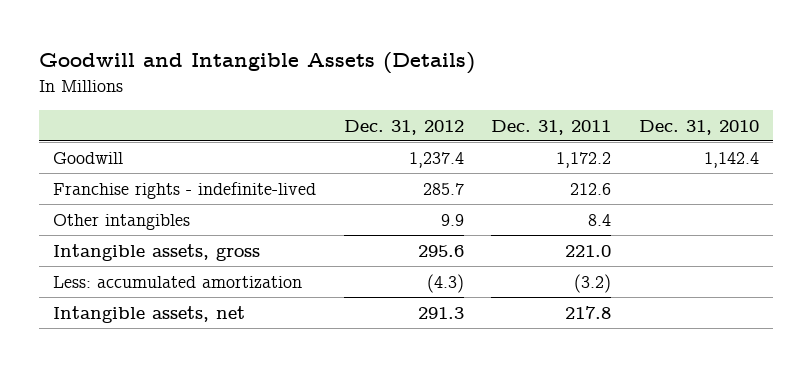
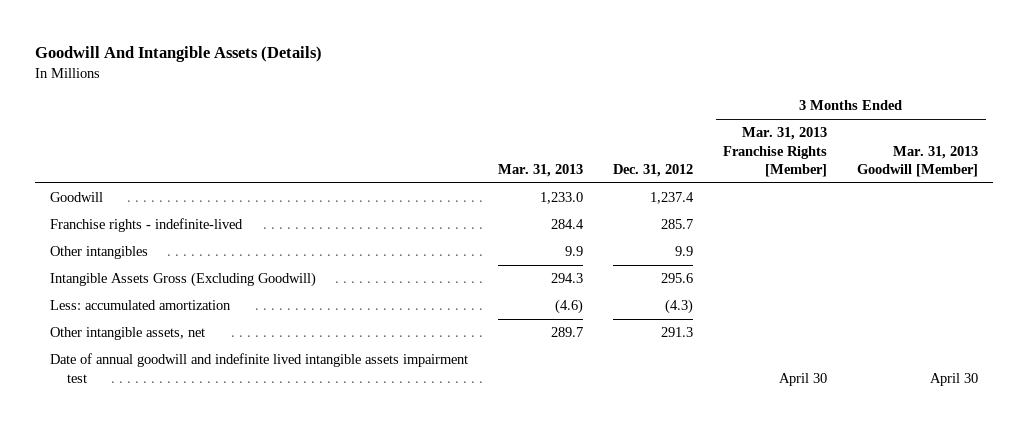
- Goodwill and Intangible Assets (Details)
+ Goodwill And Intangible Assets (Details)
- | Dec. 31, 2012 | Dec. 31, 2011 | Dec. 31, 2010
+ | Mar. 31, 2013 | Dec. 31, 2012 | 3 Months Ended Mar. 31, 2013 Franchise Rights [Member] | 3 Months Ended Mar. 31, 2013 Goodwill [Member]
- Intangible assets, gross | 295.6 | 221.0 |
+ Intangible Assets Gross (Excluding Goodwill) | 294.3 | 295.6 | |
- Intangible assets, net | 291.3 | 217.8 |
+ Other intangible assets, net | 289.7 | 291.3 | |
+ Date of annual goodwill and indefinite lived intangible assets impairment test | | | April 30 | April 30

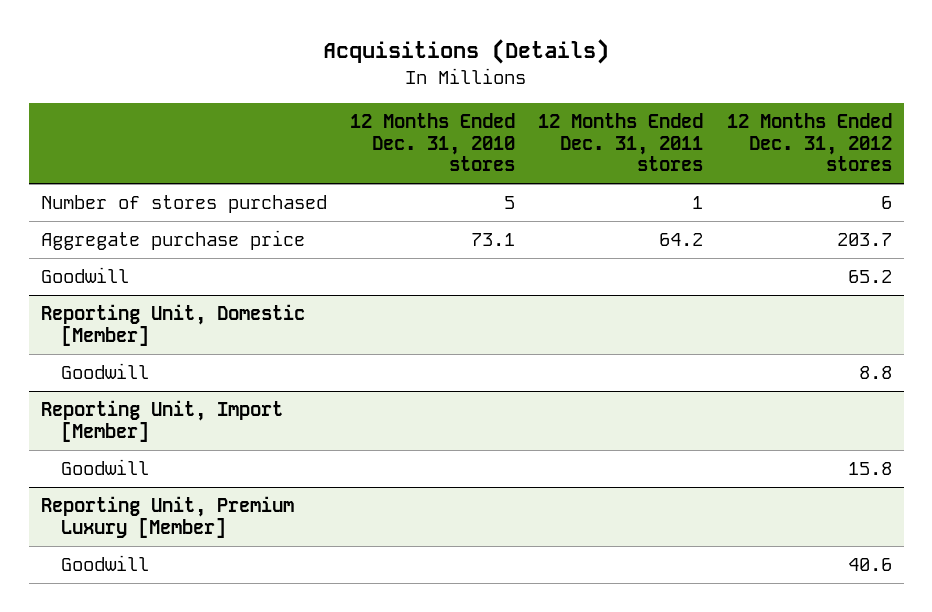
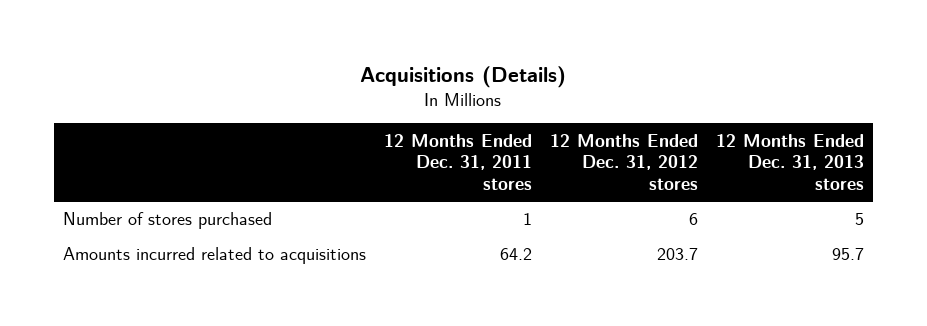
- | 12 Months Ended Dec. 31, 2010 stores | 12 Months Ended Dec. 31, 2011 stores | 12 Months Ended Dec. 31, 2012 stores
+ | 12 Months Ended Dec. 31, 2011 stores | 12 Months Ended Dec. 31, 2012 stores | 12 Months Ended Dec. 31, 2013 stores
- Aggregate purchase price | 73.1 | 64.2 | 203.7
- Goodwill | | | 65.2
- Reporting Unit, Domestic [Member]
- Goodwill | | | 8.8
- Reporting Unit, Import [Member]
- Goodwill | | | 15.8
- Reporting Unit, Premium Luxury [Member]
- Goodwill | | | 40.6
+ Amounts incurred related to acquisitions | 64.2 | 203.7 | 95.7

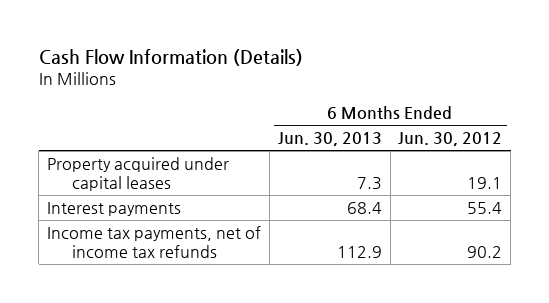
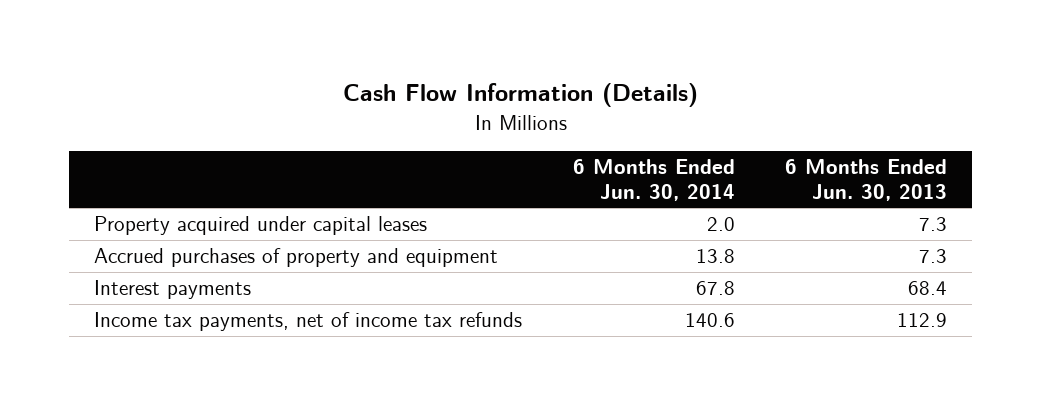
- | 6 Months Ended Jun. 30, 2013 | 6 Months Ended Jun. 30, 2012
+ | 6 Months Ended Jun. 30, 2014 | 6 Months Ended Jun. 30, 2013
+ Accrued purchases of property and equipment | 13.8 | 7.3

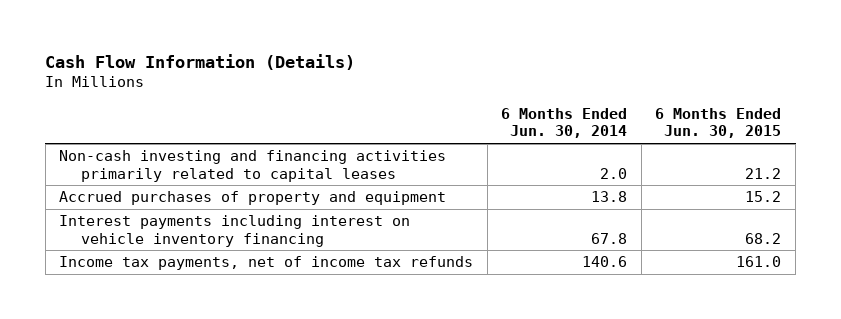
- | 6 Months Ended Jun. 30, 2014 | 6 Months Ended Jun. 30, 2013
+ | 6 Months Ended Jun. 30, 2014 | 6 Months Ended Jun. 30, 2015
- Property acquired under capital leases | 2.0 | 7.3
+ Non-cash investing and financing activities primarily related to capital leases | 2.0 | 21.2
- Interest payments | 67.8 | 68.4
+ Interest payments including interest on vehicle inventory financing | 67.8 | 68.2

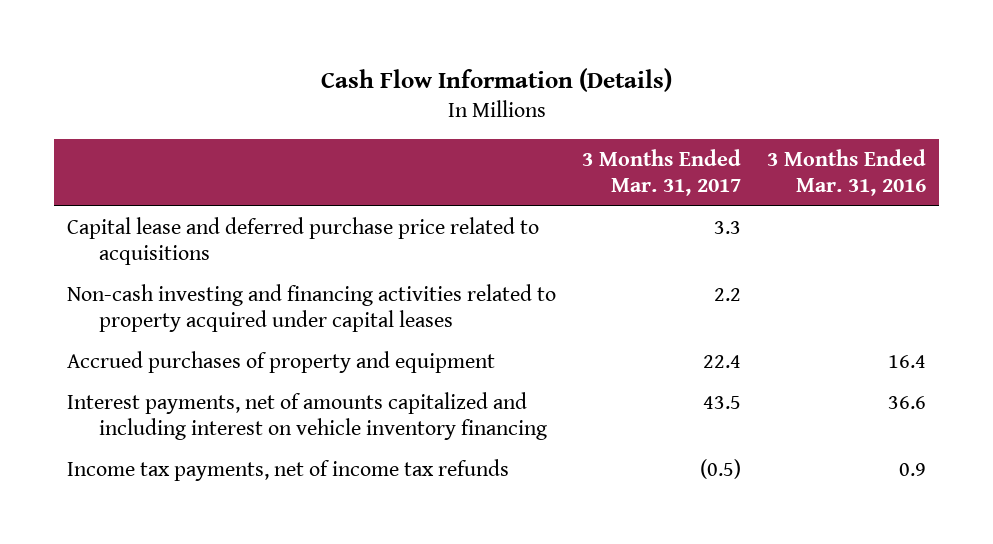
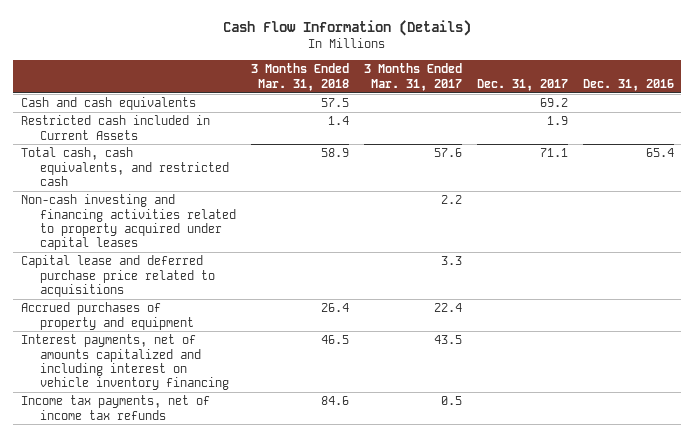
- | 3 Months Ended Mar. 31, 2017 | 3 Months Ended Mar. 31, 2016
+ | 3 Months Ended Mar. 31, 2018 | 3 Months Ended Mar. 31, 2017 | Dec. 31, 2017 | Dec. 31, 2016
+ Cash and cash equivalents | 57.5 | | 69.2 |
+ Restricted cash included in Current Assets | 1.4 | | 1.9 |
+ Total cash, cash equivalents, and restricted cash | 58.9 | 57.6 | 71.1 | 65.4
moved down: Capital lease and deferred purchase price related to acquisitions | | 3.3 | |
- Income tax payments, net of income tax refunds | (0.5) | 0.9
+ Income tax payments, net of income tax refunds | 84.6 | 0.5 | |

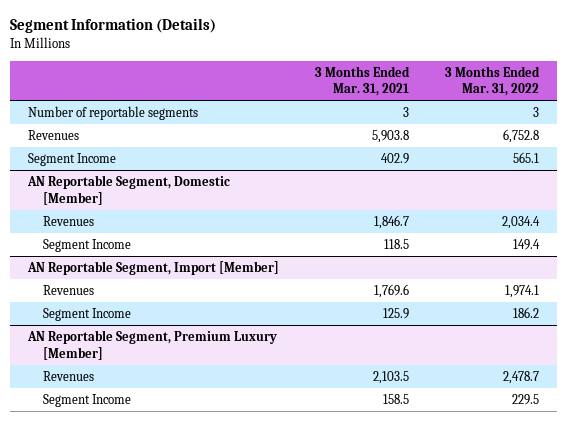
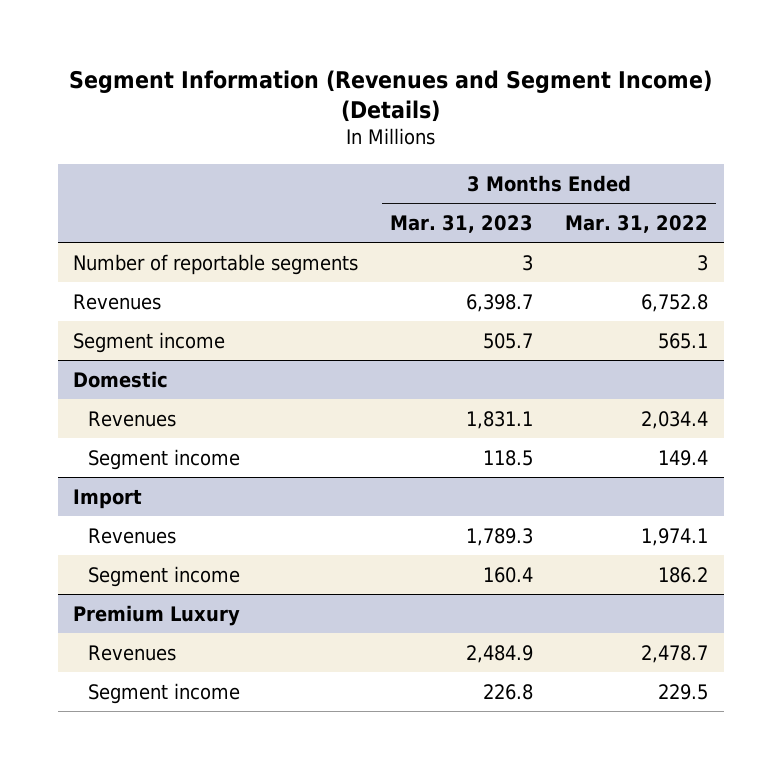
- Segment Information (Details)
+ Segment Information (Revenues and Segment Income) (Details)
- | 3 Months Ended Mar. 31, 2021 | 3 Months Ended Mar. 31, 2022
+ | 3 Months Ended Mar. 31, 2023 | 3 Months Ended Mar. 31, 2022
- Segment Income | 402.9 | 565.1
- AN Reportable Segment, Domestic [Member]
+ Segment income | 505.7 | 565.1
+ Domestic
- Segment Income | 118.5 | 149.4
- AN Reportable Segment, Import [Member]
+ Segment income | 118.5 | 149.4
+ Import
- Segment Income | 125.9 | 186.2
- AN Reportable Segment, Premium Luxury [Member]
+ Segment income | 160.4 | 186.2
+ Premium Luxury
- Segment Income | 158.5 | 229.5
+ Segment income | 226.8 | 229.5

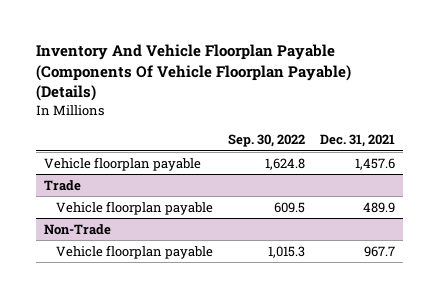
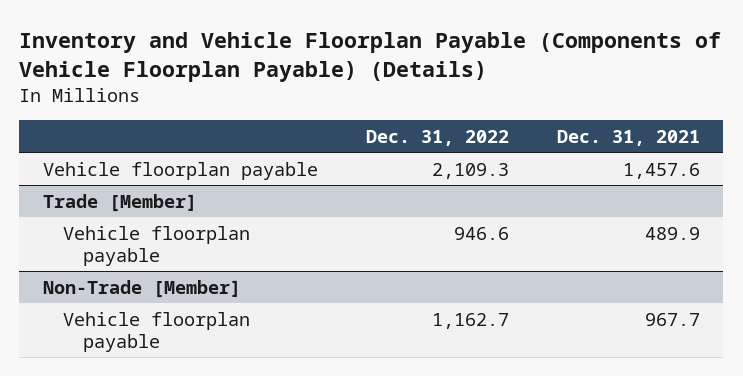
- Inventory And Vehicle Floorplan Payable (Components Of Vehicle Floorplan Payable) (Details)
+ Inventory and Vehicle Floorplan Payable (Components of Vehicle Floorplan Payable) (Details)
- | Sep. 30, 2022 | Dec. 31, 2021
+ | Dec. 31, 2022 | Dec. 31, 2021
- Trade
+ Trade [Member]
- Non-Trade
+ Non-Trade [Member]

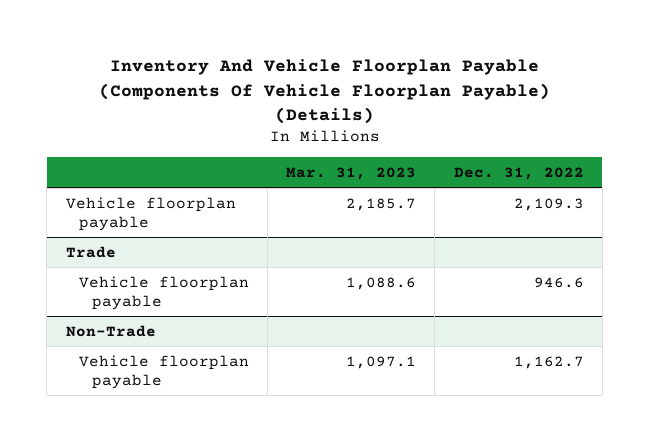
- Inventory and Vehicle Floorplan Payable (Components of Vehicle Floorplan Payable) (Details)
+ Inventory And Vehicle Floorplan Payable (Components Of Vehicle Floorplan Payable) (Details)
- | Dec. 31, 2022 | Dec. 31, 2021
+ | Mar. 31, 2023 | Dec. 31, 2022
- Trade [Member]
+ Trade
- Non-Trade [Member]
+ Non-Trade

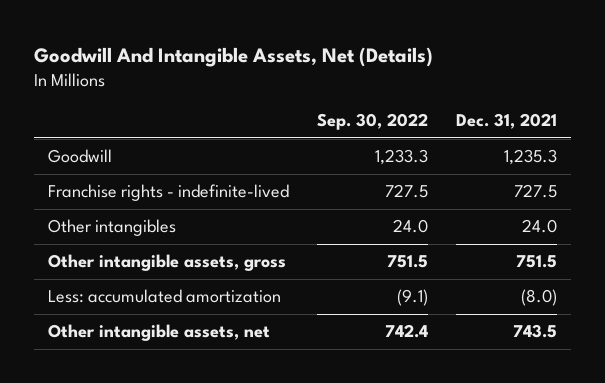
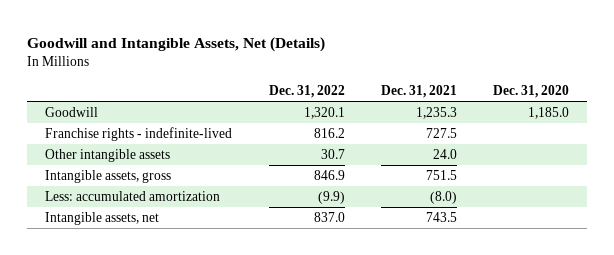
- Goodwill And Intangible Assets, Net (Details)
+ Goodwill and Intangible Assets, Net (Details)
- | Sep. 30, 2022 | Dec. 31, 2021
+ | Dec. 31, 2022 | Dec. 31, 2021 | Dec. 31, 2020
- Other intangibles | 24.0 | 24.0
- Other intangible assets, gross | 751.5 | 751.5
+ Other intangible assets | 30.7 | 24.0 |
+ Intangible assets, gross | 846.9 | 751.5 |
- Other intangible assets, net | 742.4 | 743.5
+ Intangible assets, net | 837.0 | 743.5 |

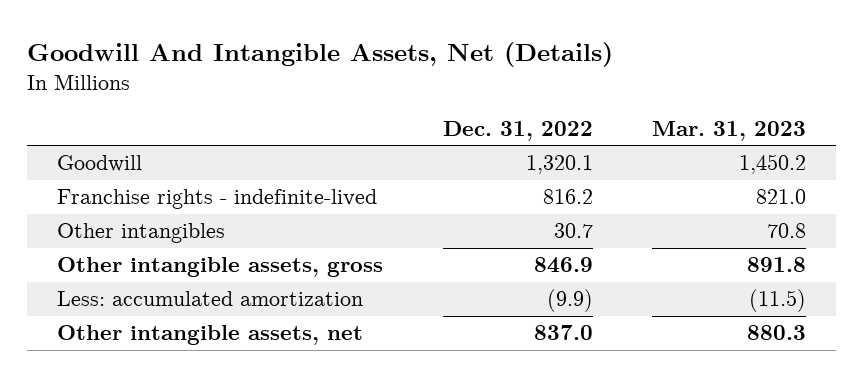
- Goodwill and Intangible Assets, Net (Details)
+ Goodwill And Intangible Assets, Net (Details)
- | Dec. 31, 2022 | Dec. 31, 2021 | Dec. 31, 2020
+ | Dec. 31, 2022 | Mar. 31, 2023
- Other intangible assets | 30.7 | 24.0 |
- Intangible assets, gross | 846.9 | 751.5 |
+ Other intangibles | 30.7 | 70.8
+ Other intangible assets, gross | 846.9 | 891.8
- Intangible assets, net | 837.0 | 743.5 |
+ Other intangible assets, net | 837.0 | 880.3

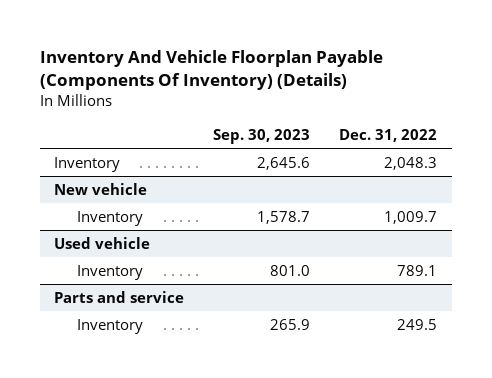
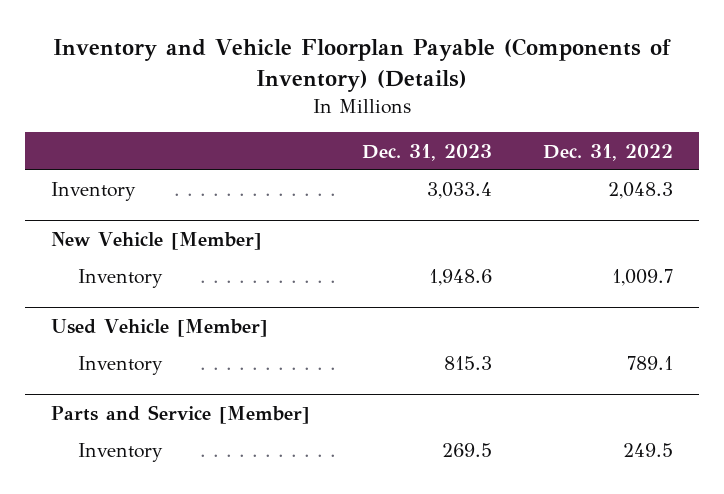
- Inventory And Vehicle Floorplan Payable (Components Of Inventory) (Details)
+ Inventory and Vehicle Floorplan Payable (Components of Inventory) (Details)
- | Sep. 30, 2023 | Dec. 31, 2022
+ | Dec. 31, 2023 | Dec. 31, 2022
- New vehicle
+ New Vehicle [Member]
- Used vehicle
+ Used Vehicle [Member]
- Parts and service
+ Parts and Service [Member]

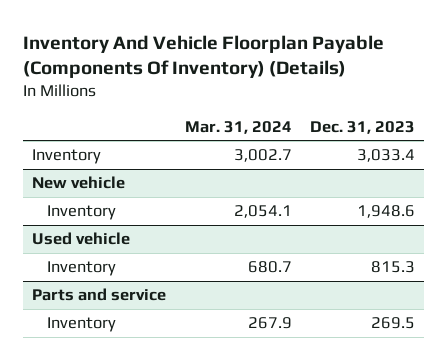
- Inventory and Vehicle Floorplan Payable (Components of Inventory) (Details)
+ Inventory And Vehicle Floorplan Payable (Components Of Inventory) (Details)
- | Dec. 31, 2023 | Dec. 31, 2022
+ | Mar. 31, 2024 | Dec. 31, 2023
- New Vehicle [Member]
+ New vehicle
- Used Vehicle [Member]
+ Used vehicle
- Parts and Service [Member]
+ Parts and service

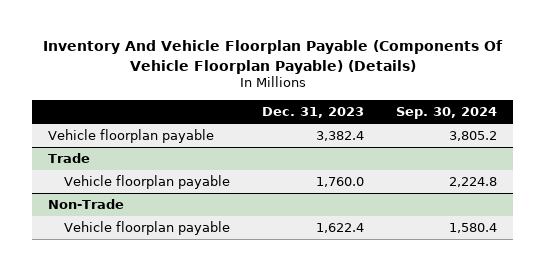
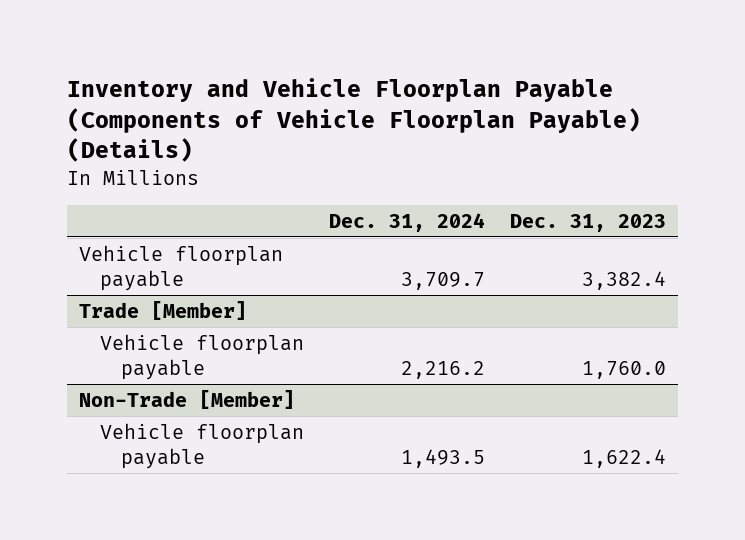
- Inventory And Vehicle Floorplan Payable (Components Of Vehicle Floorplan Payable) (Details)
+ Inventory and Vehicle Floorplan Payable (Components of Vehicle Floorplan Payable) (Details)
- | Dec. 31, 2023 | Sep. 30, 2024
+ | Dec. 31, 2024 | Dec. 31, 2023
- Trade
+ Trade [Member]
- Non-Trade
+ Non-Trade [Member]

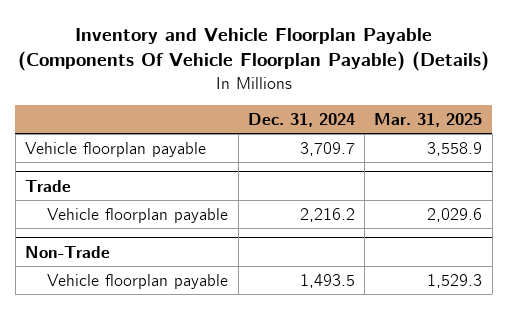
- Inventory and Vehicle Floorplan Payable (Components of Vehicle Floorplan Payable) (Details)
+ Inventory and Vehicle Floorplan Payable (Components Of Vehicle Floorplan Payable) (Details)
- | Dec. 31, 2024 | Dec. 31, 2023
+ | Dec. 31, 2024 | Mar. 31, 2025
- Trade [Member]
+ Trade
- Non-Trade [Member]
+ Non-Trade

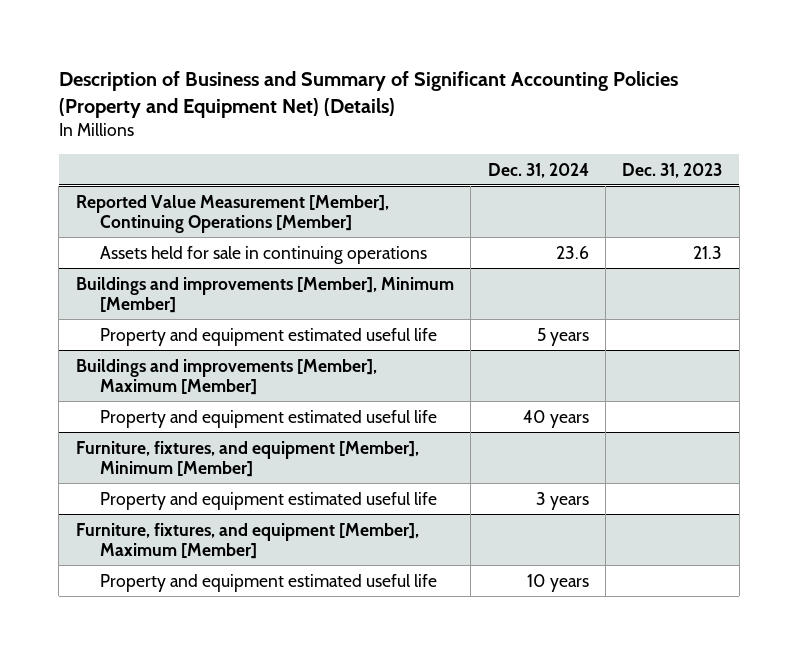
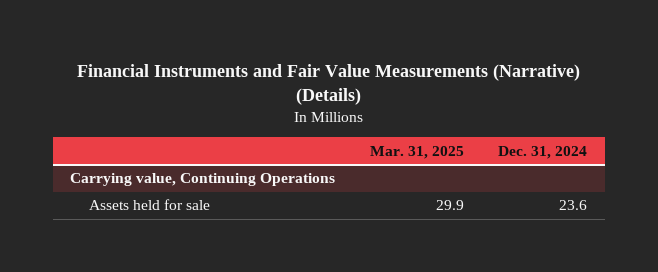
- Description of Business and Summary of Significant Accounting Policies (Property and Equipment Net) (Details)
+ Financial Instruments and Fair Value Measurements (Narrative) (Details)
- | Dec. 31, 2024 | Dec. 31, 2023
+ | Mar. 31, 2025 | Dec. 31, 2024
- Reported Value Measurement [Member], Continuing Operations [Member]
- Assets held for sale in continuing operations | 23.6 | 21.3
- Buildings and improvements [Member], Minimum [Member]
- Property and equipment estimated useful life | 5 years |
- Buildings and improvements [Member], Maximum [Member]
- Property and equipment estimated useful life | 40 years |
- Furniture, fixtures, and equipment [Member], Minimum [Member]
- Property and equipment estimated useful life | 3 years |
- Furniture, fixtures, and equipment [Member], Maximum [Member]
- Property and equipment estimated useful life | 10 years |
+ Carrying value, Continuing Operations
+ Assets held for sale | 29.9 | 23.6

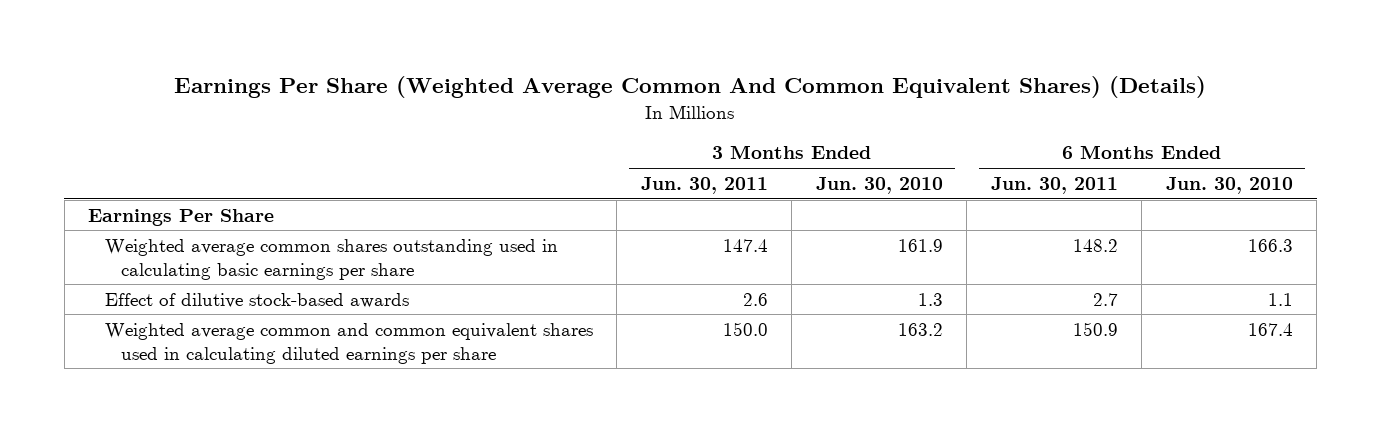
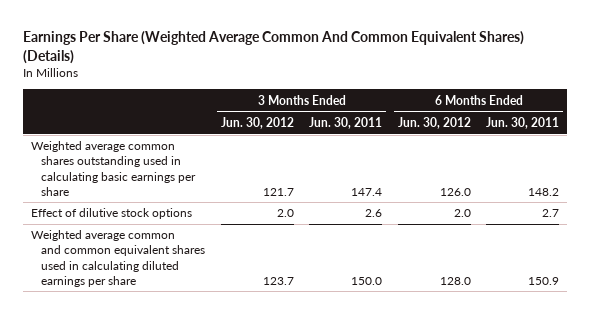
- | 3 Months Ended Jun. 30, 2011 | 3 Months Ended Jun. 30, 2010 | 6 Months Ended Jun. 30, 2011 | 6 Months Ended Jun. 30, 2010
+ | 3 Months Ended Jun. 30, 2012 | 3 Months Ended Jun. 30, 2011 | 6 Months Ended Jun. 30, 2012 | 6 Months Ended Jun. 30, 2011
- Earnings Per Share
- Effect of dilutive stock-based awards | 2.6 | 1.3 | 2.7 | 1.1
+ Effect of dilutive stock options | 2.0 | 2.6 | 2.0 | 2.7

